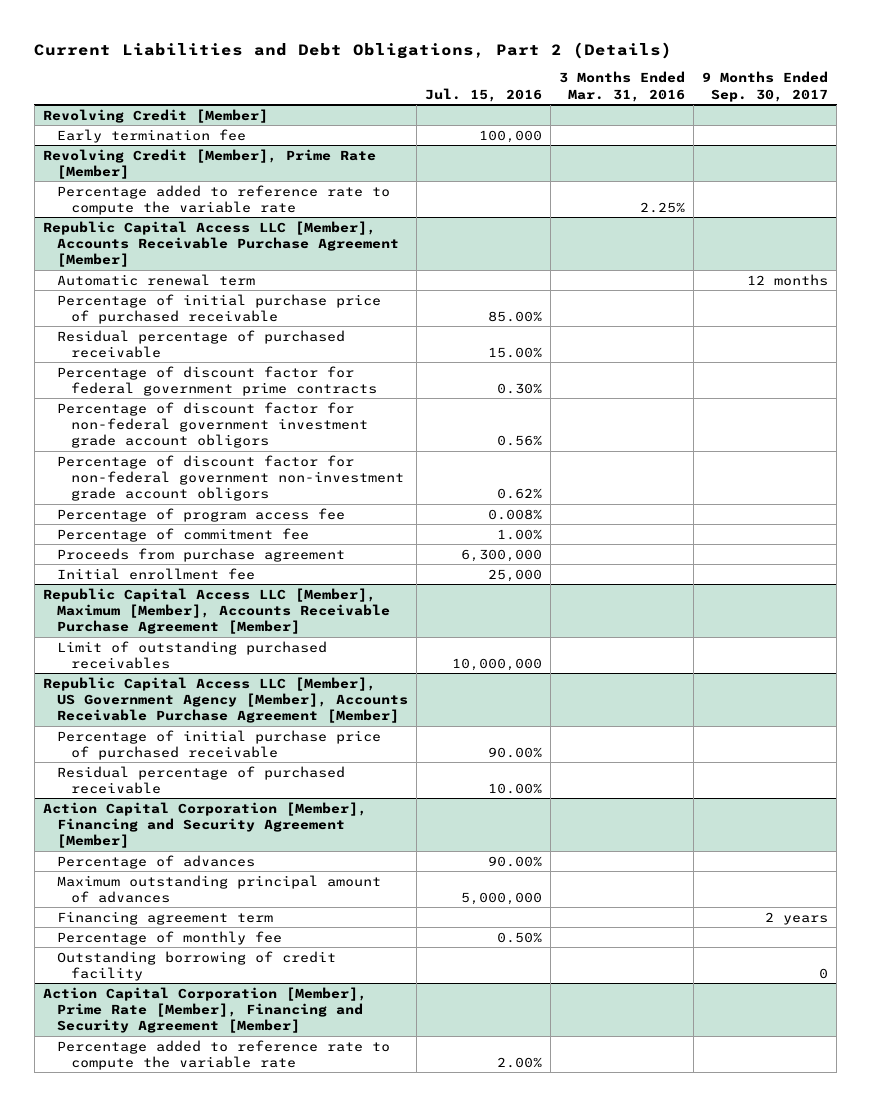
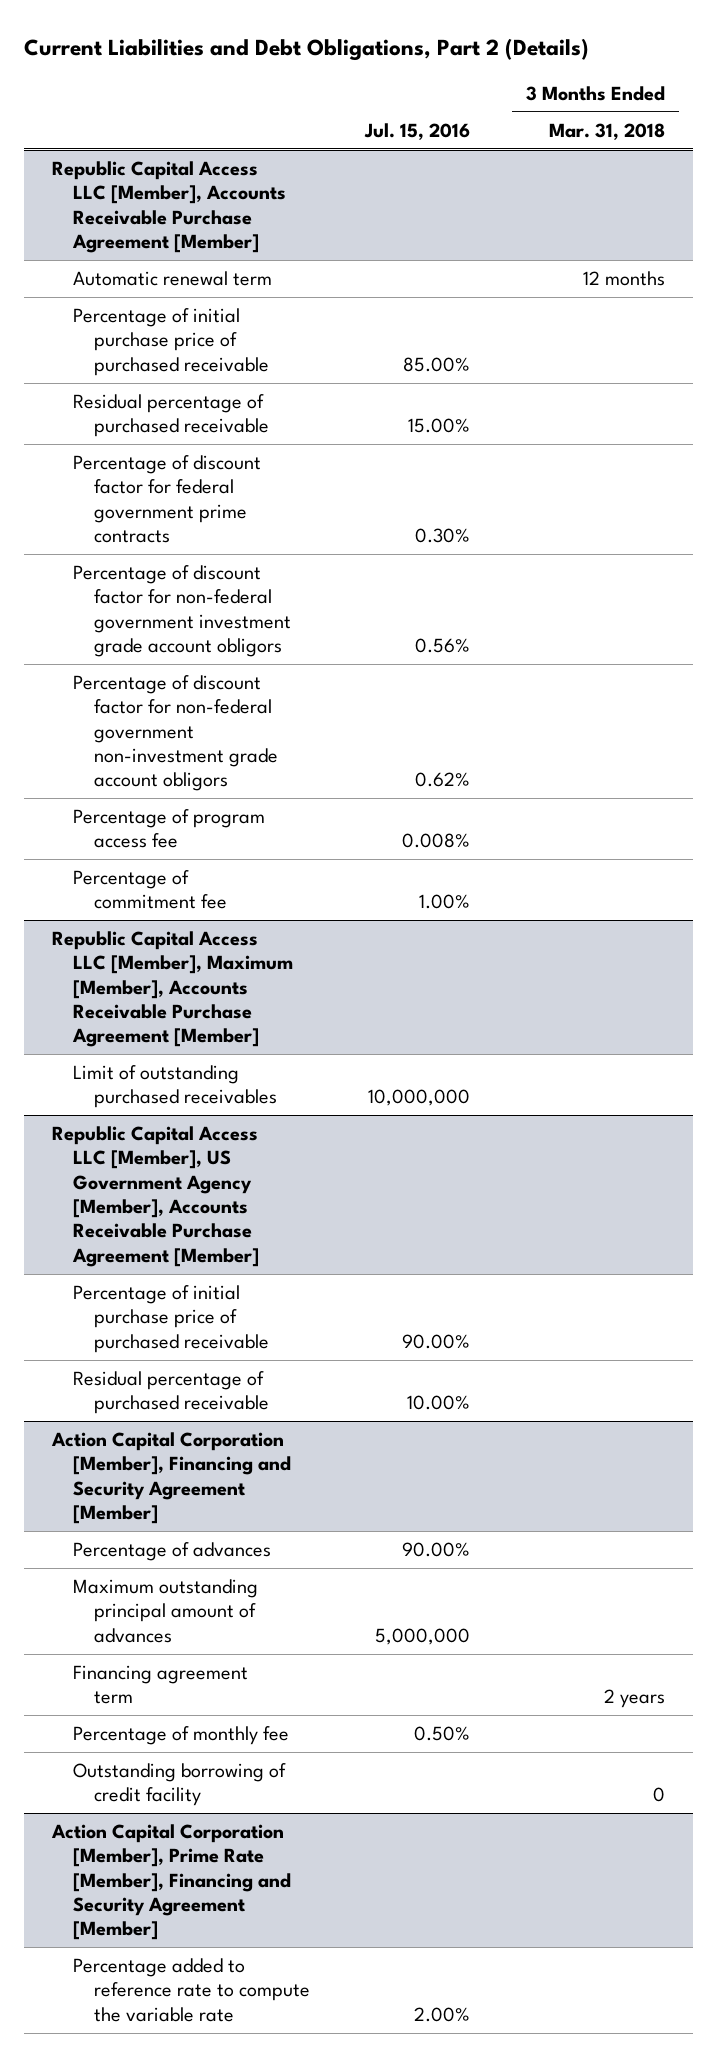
- | Jul. 15, 2016 | 3 Months Ended Mar. 31, 2016 | 9 Months Ended Sep. 30, 2017
+ | Jul. 15, 2016 | 3 Months Ended Mar. 31, 2018
- Revolving Credit [Member]
- Early termination fee | 100,000 | |
- Revolving Credit [Member], Prime Rate [Member]
- Percentage added to reference rate to compute the variable rate | | 2.25% |
@ Republic Capital Access LLC [Member], Accounts Receivable Purchase Agreement [Member]
- Proceeds from purchase agreement | 6,300,000 | |
- Initial enrollment fee | 25,000 | |

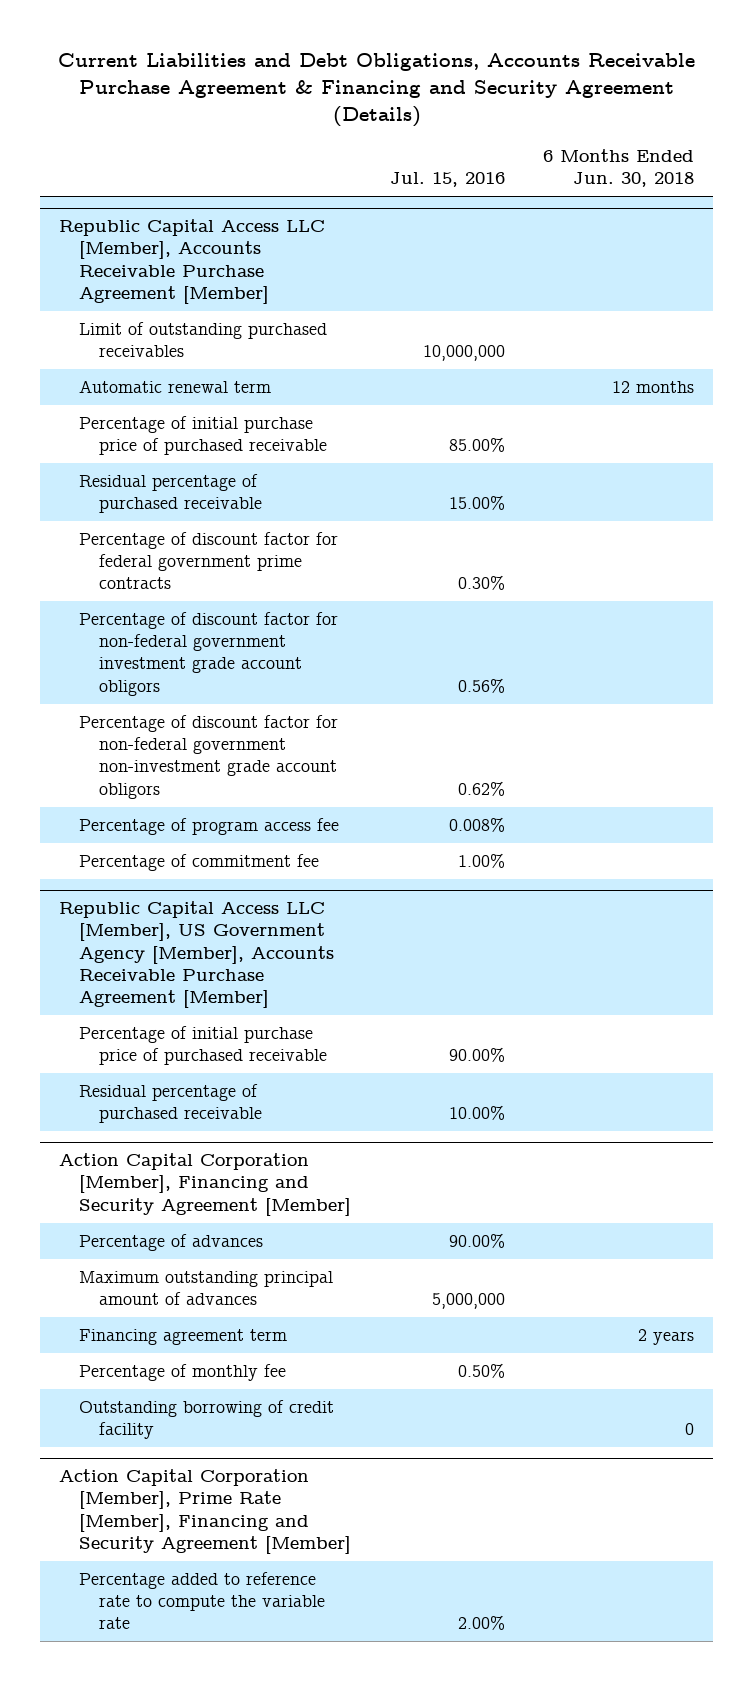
- Current Liabilities and Debt Obligations, Part 2 (Details)
+ Current Liabilities and Debt Obligations, Accounts Receivable Purchase Agreement & Financing and Security Agreement (Details)
- | Jul. 15, 2016 | 3 Months Ended Mar. 31, 2018
+ | Jul. 15, 2016 | 6 Months Ended Jun. 30, 2018
@ Republic Capital Access LLC [Member], Accounts Receivable Purchase Agreement [Member]
+ Limit of outstanding purchased receivables | 10,000,000 |
- Republic Capital Access LLC [Member], Maximum [Member], Accounts Receivable Purchase Agreement [Member]
- Limit of outstanding purchased receivables | 10,000,000 |

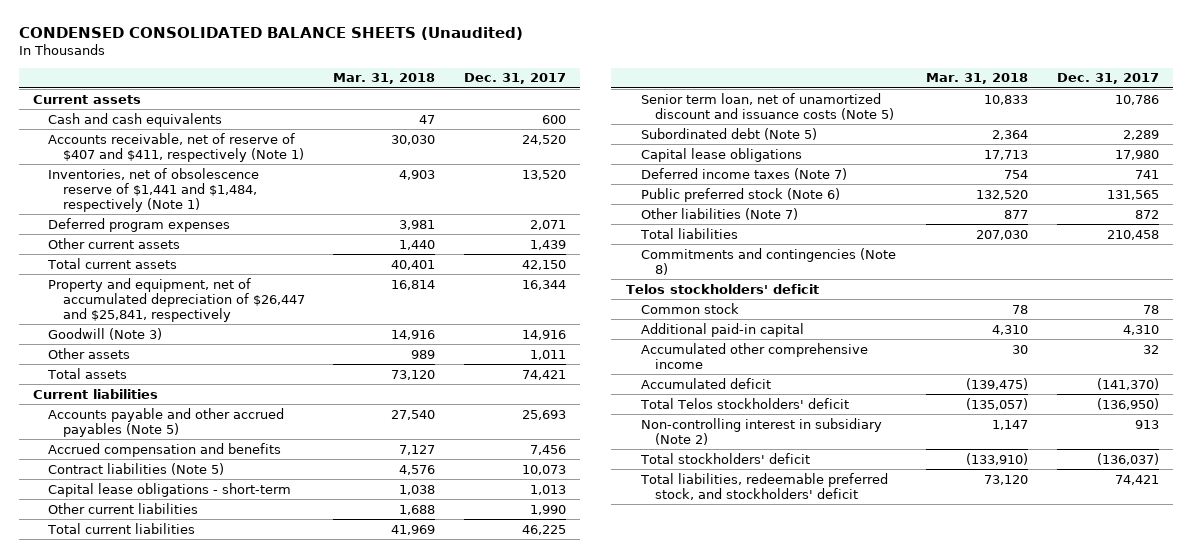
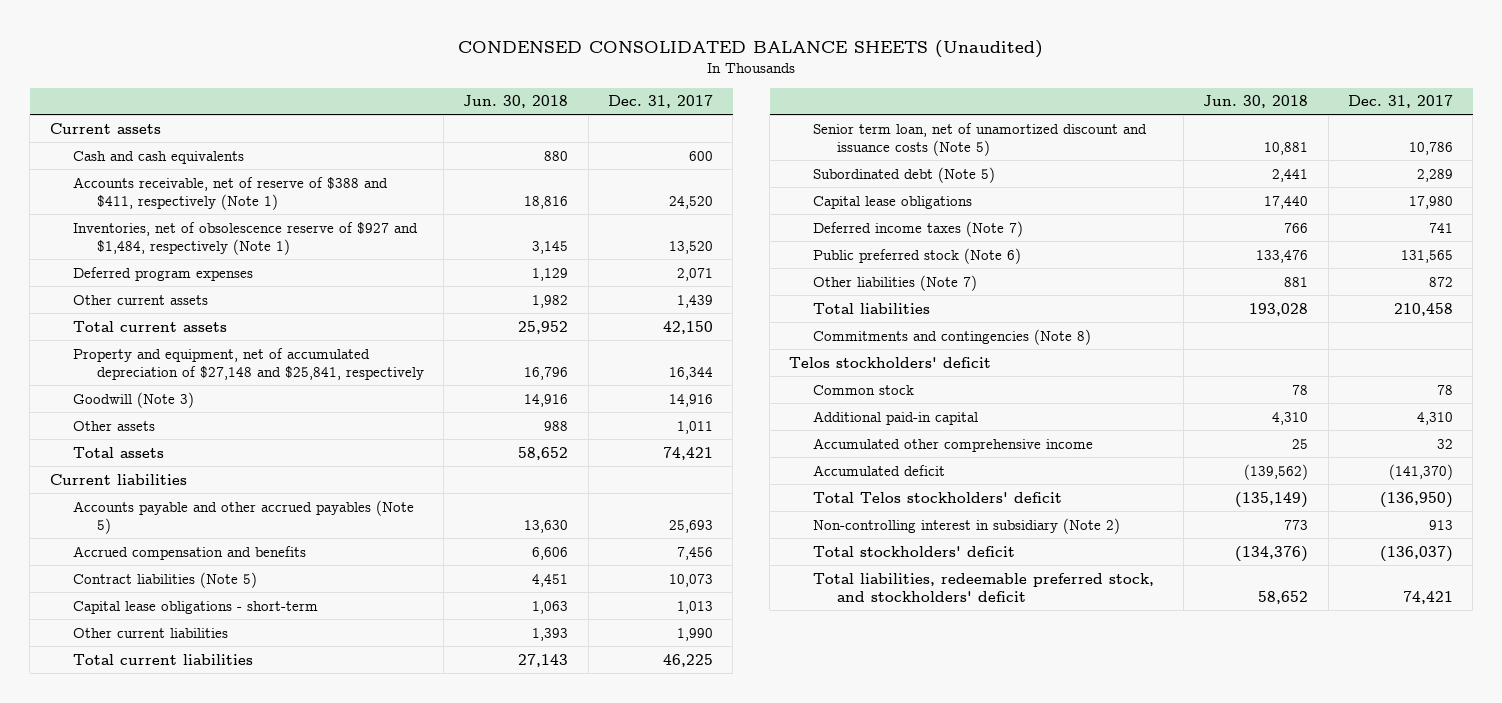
- | Mar. 31, 2018 | Dec. 31, 2017
+ | Jun. 30, 2018 | Dec. 31, 2017
- Accounts receivable, net of reserve of $407 and $411, respectively (Note 1) | 30,030 | 24,520
- Inventories, net of obsolescence reserve of $1,441 and $1,484, respectively (Note 1) | 4,903 | 13,520
+ Accounts receivable, net of reserve of $388 and $411, respectively (Note 1) | 18,816 | 24,520
+ Inventories, net of obsolescence reserve of $927 and $1,484, respectively (Note 1) | 3,145 | 13,520
- Property and equipment, net of accumulated depreciation of $26,447 and $25,841, respectively | 16,814 | 16,344
+ Property and equipment, net of accumulated depreciation of $27,148 and $25,841, respectively | 16,796 | 16,344

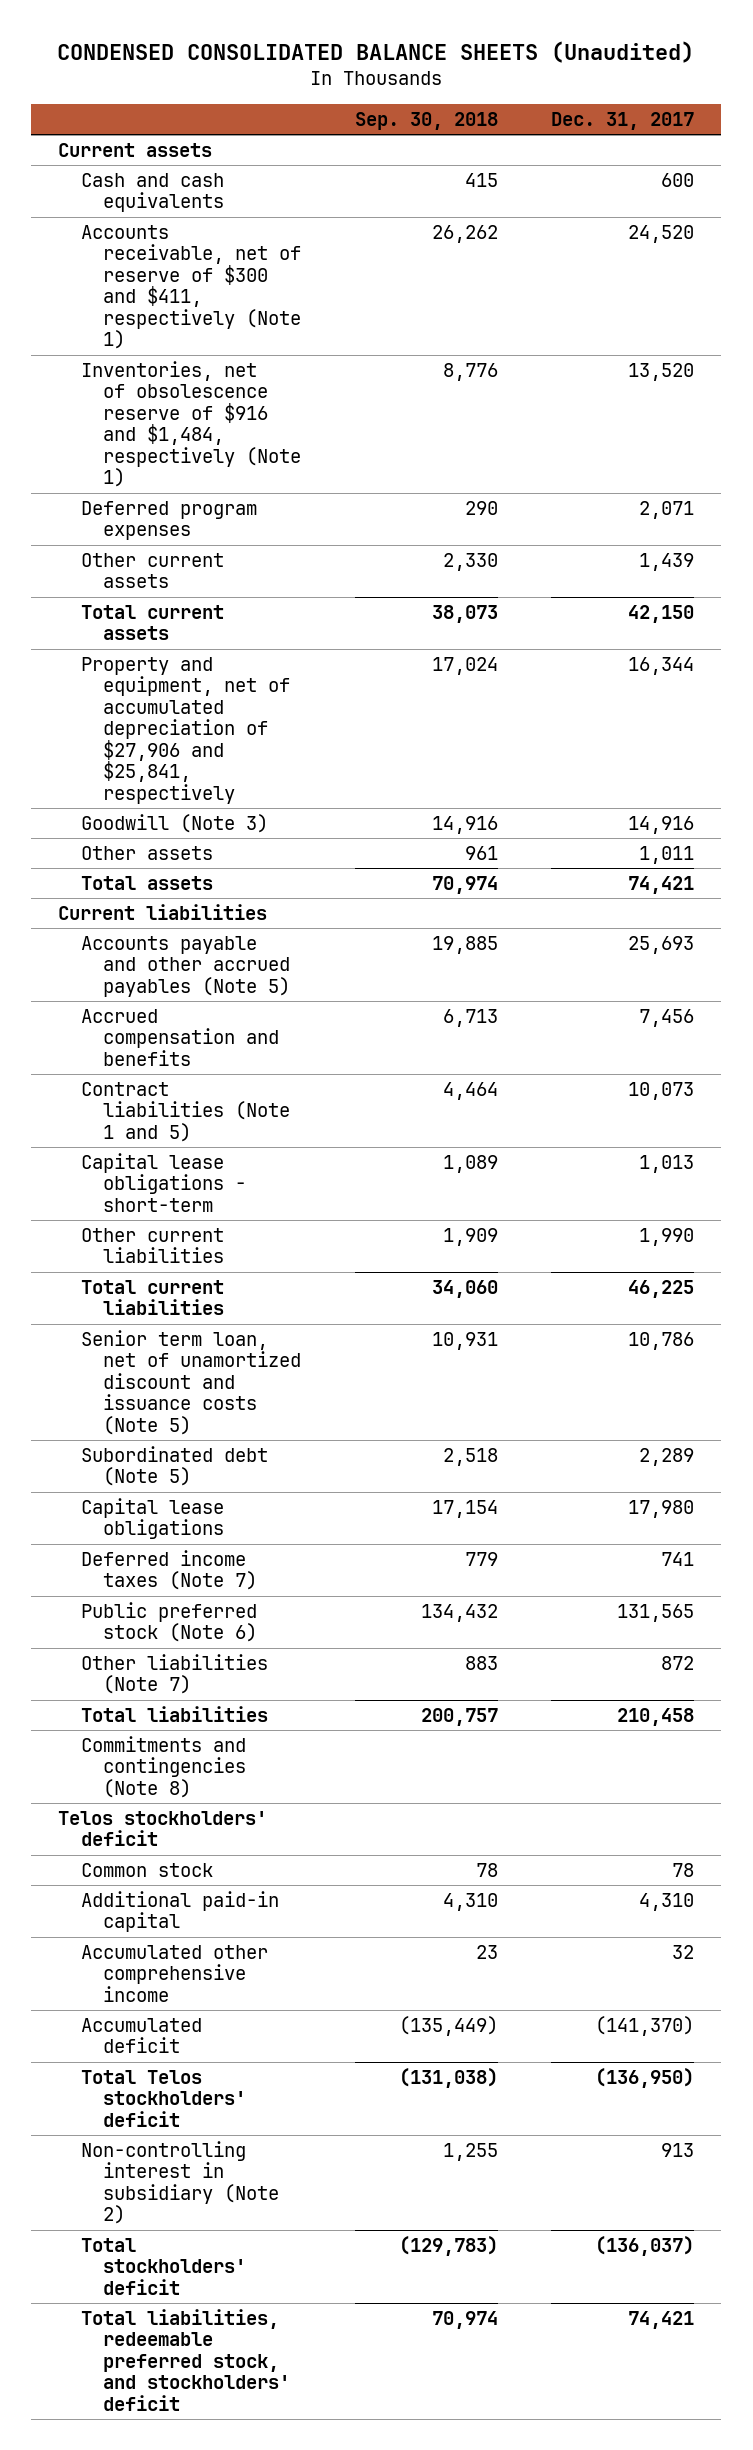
- | Jun. 30, 2018 | Dec. 31, 2017
+ | Sep. 30, 2018 | Dec. 31, 2017
- Accounts receivable, net of reserve of $388 and $411, respectively (Note 1) | 18,816 | 24,520
- Inventories, net of obsolescence reserve of $927 and $1,484, respectively (Note 1) | 3,145 | 13,520
+ Accounts receivable, net of reserve of $300 and $411, respectively (Note 1) | 26,262 | 24,520
+ Inventories, net of obsolescence reserve of $916 and $1,484, respectively (Note 1) | 8,776 | 13,520
- Property and equipment, net of accumulated depreciation of $27,148 and $25,841, respectively | 16,796 | 16,344
+ Property and equipment, net of accumulated depreciation of $27,906 and $25,841, respectively | 17,024 | 16,344
- Contract liabilities (Note 5) | 4,451 | 10,073
+ Contract liabilities (Note 1 and 5) | 4,464 | 10,073

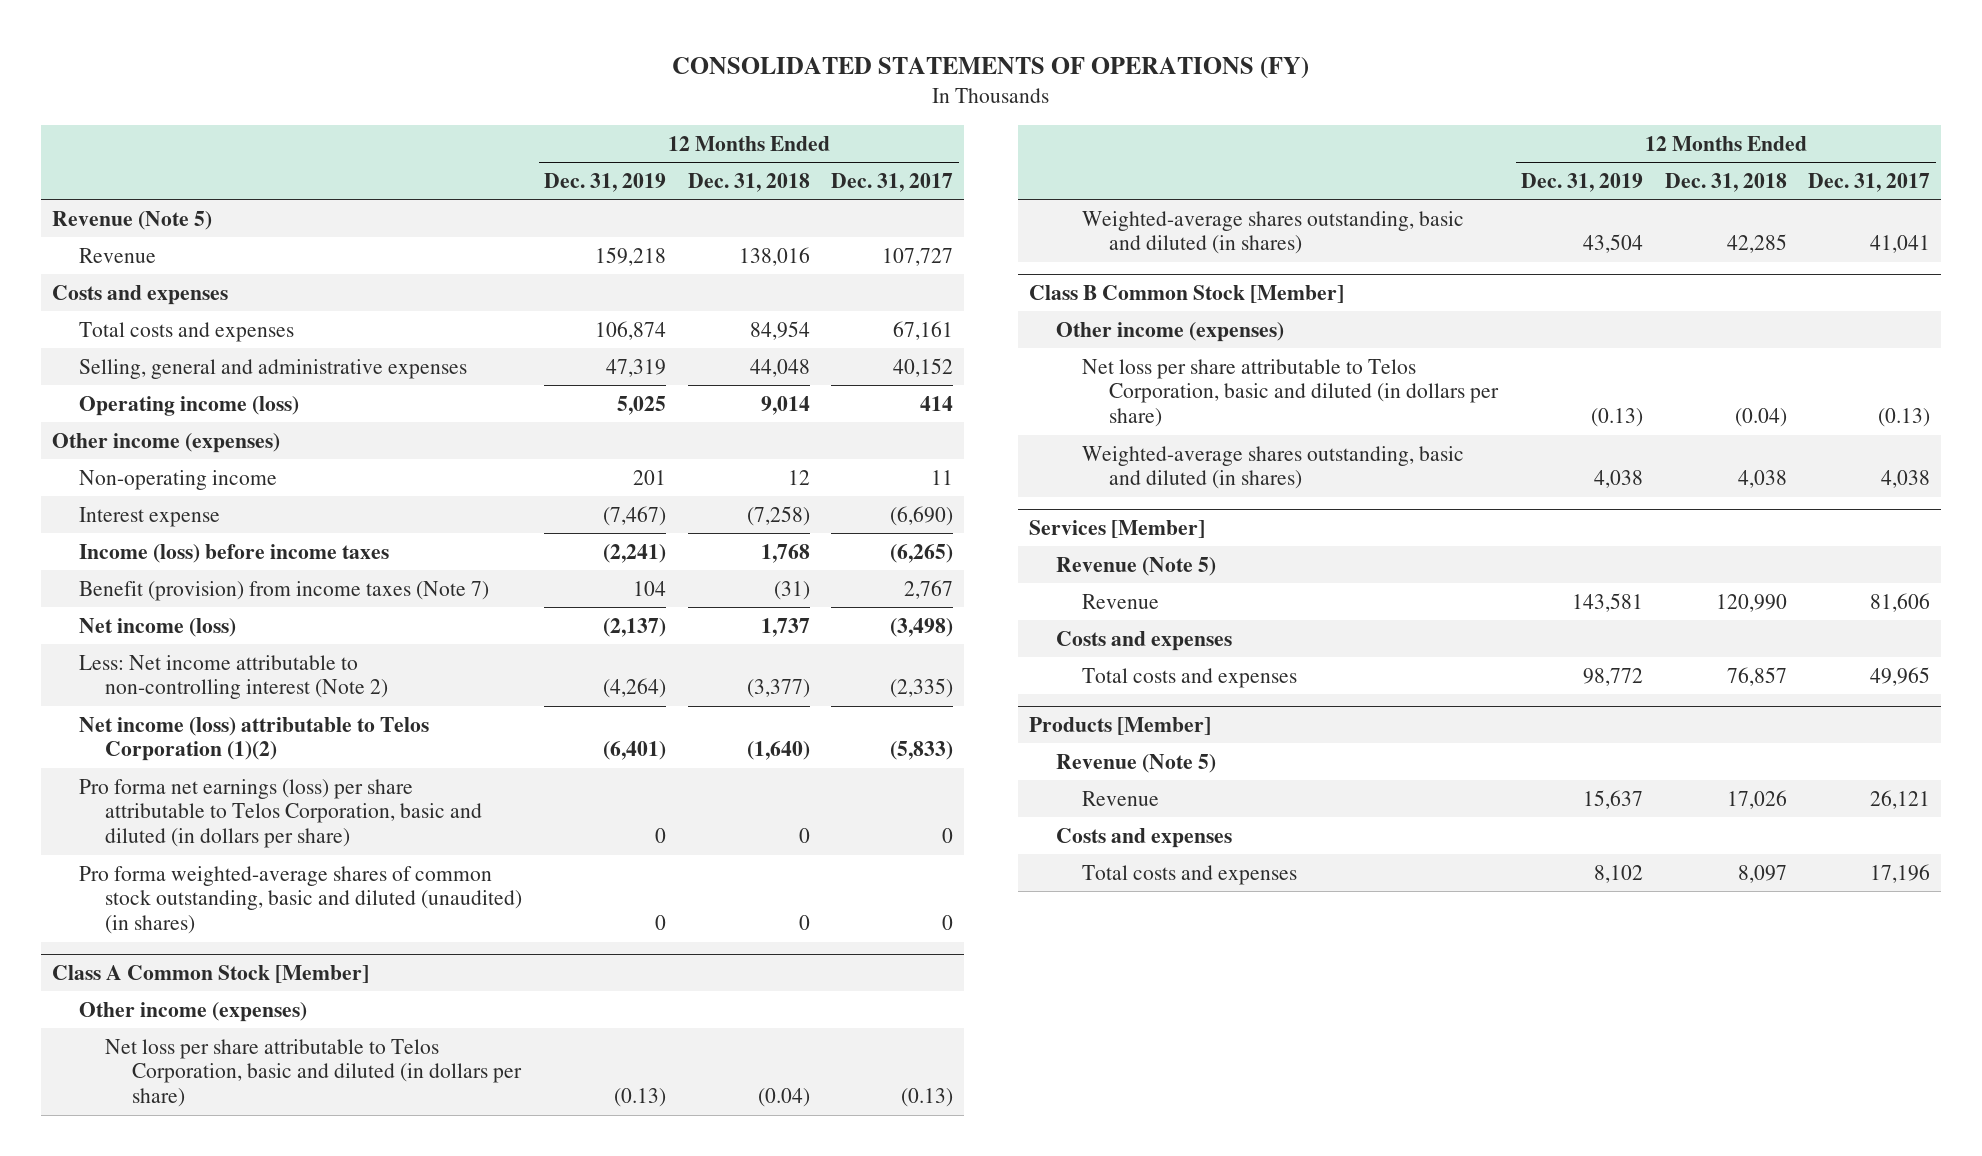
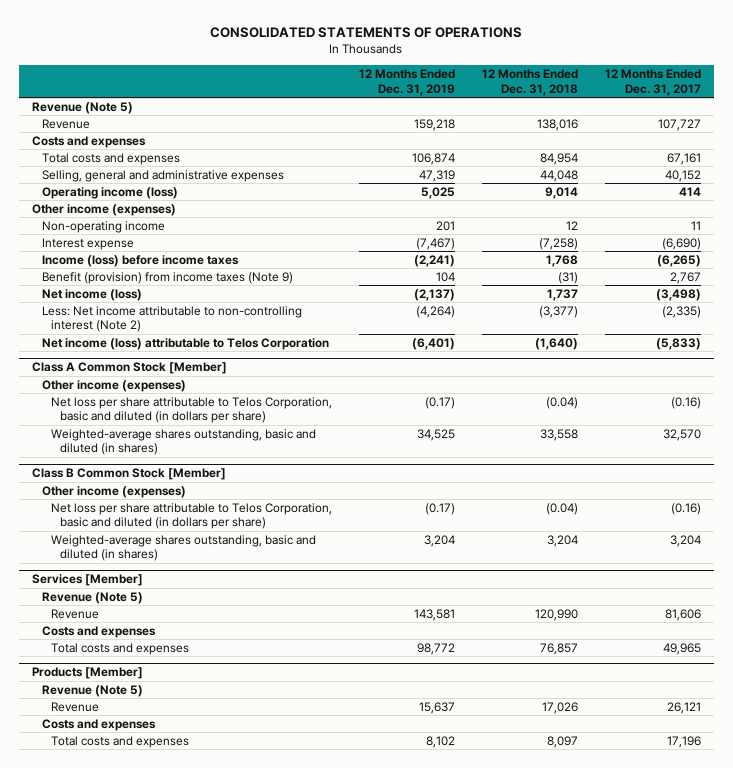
- CONSOLIDATED STATEMENTS OF OPERATIONS (FY)
+ CONSOLIDATED STATEMENTS OF OPERATIONS
- Benefit (provision) from income taxes (Note 7) | 104 | (31) | 2,767
+ Benefit (provision) from income taxes (Note 9) | 104 | (31) | 2,767
- Net income (loss) attributable to Telos Corporation (1)(2) | (6,401) | (1,640) | (5,833)
- Pro forma net earnings (loss) per share attributable to Telos Corporation, basic and diluted (in dollars per share) | 0 | 0 | 0
- Pro forma weighted-average shares of common stock outstanding, basic and diluted (unaudited) (in shares) | 0 | 0 | 0
+ Net income (loss) attributable to Telos Corporation | (6,401) | (1,640) | (5,833)
@ Class A Common Stock [Member]
- Net loss per share attributable to Telos Corporation, basic and diluted (in dollars per share) | (0.13) | (0.04) | (0.13)
- Weighted-average shares outstanding, basic and diluted (in shares) | 43,504 | 42,285 | 41,041
+ Net loss per share attributable to Telos Corporation, basic and diluted (in dollars per share) | (0.17) | (0.04) | (0.16)
+ Weighted-average shares outstanding, basic and diluted (in shares) | 34,525 | 33,558 | 32,570
@ Class B Common Stock [Member]
- Net loss per share attributable to Telos Corporation, basic and diluted (in dollars per share) | (0.13) | (0.04) | (0.13)
- Weighted-average shares outstanding, basic and diluted (in shares) | 4,038 | 4,038 | 4,038
+ Net loss per share attributable to Telos Corporation, basic and diluted (in dollars per share) | (0.17) | (0.04) | (0.16)
+ Weighted-average shares outstanding, basic and diluted (in shares) | 3,204 | 3,204 | 3,204

